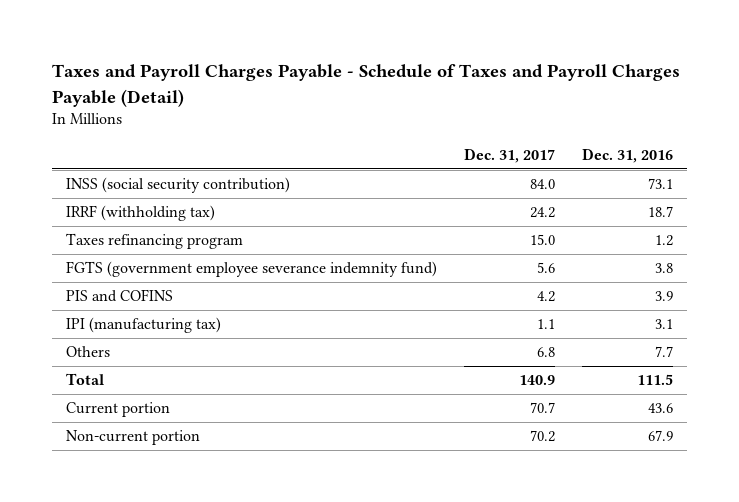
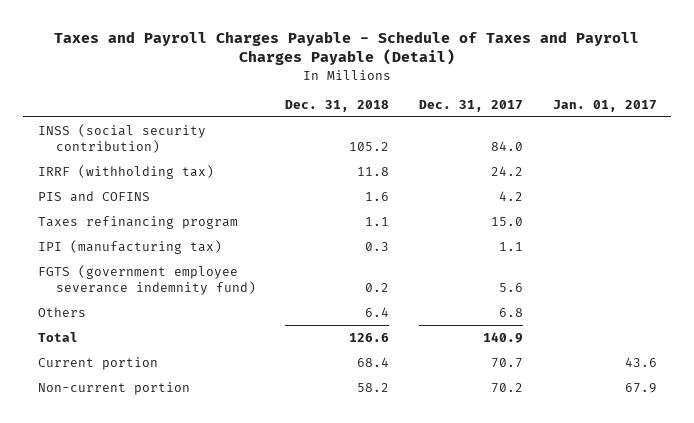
- | Dec. 31, 2017 | Dec. 31, 2016
+ | Dec. 31, 2018 | Dec. 31, 2017 | Jan. 01, 2017
moved down: Taxes refinancing program | 1.1 | 15.0 |
moved down: FGTS (government employee severance indemnity fund) | 0.2 | 5.6 |

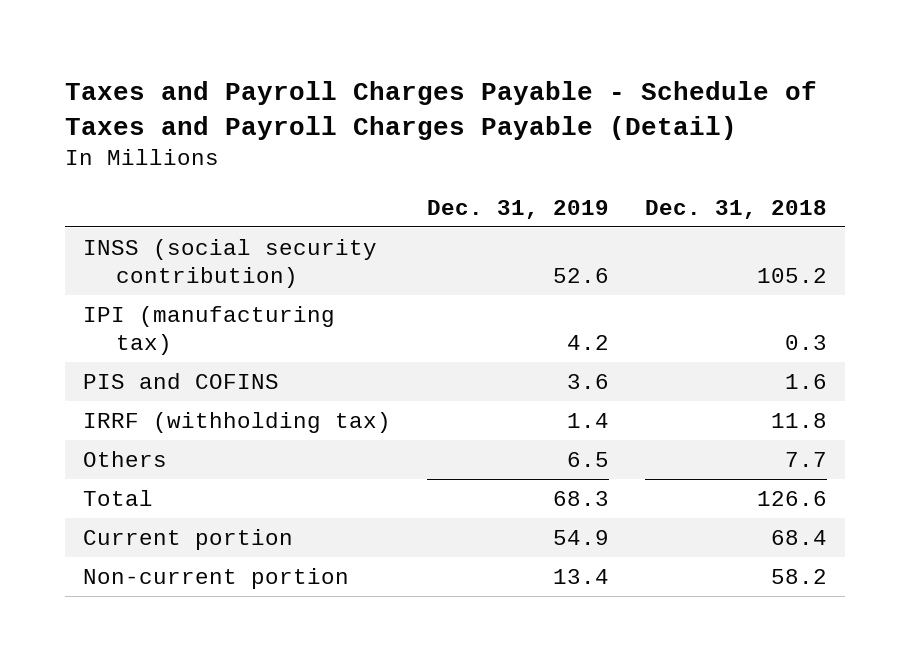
- | Dec. 31, 2018 | Dec. 31, 2017 | Jan. 01, 2017
+ | Dec. 31, 2019 | Dec. 31, 2018
- Taxes refinancing program | 1.1 | 15.0 |
- FGTS (government employee severance indemnity fund) | 0.2 | 5.6 |
- Others | 6.4 | 6.8 |
moved down: PIS and COFINS | 3.6 | 1.6
moved down: IRRF (withholding tax) | 1.4 | 11.8
+ Others | 6.5 | 7.7

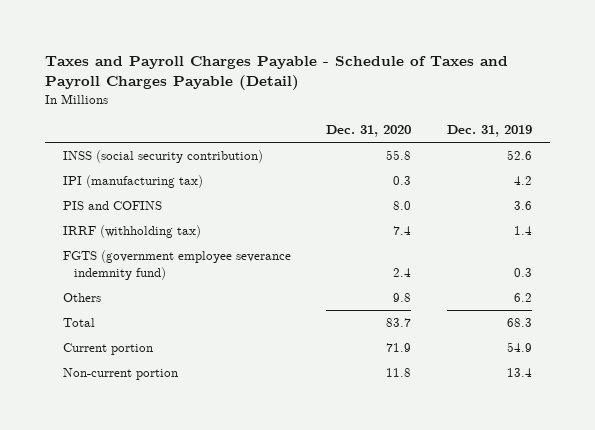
- | Dec. 31, 2019 | Dec. 31, 2018
+ | Dec. 31, 2020 | Dec. 31, 2019
- Others | 6.5 | 7.7
+ FGTS (government employee severance indemnity fund) | 2.4 | 0.3
+ Others | 9.8 | 6.2

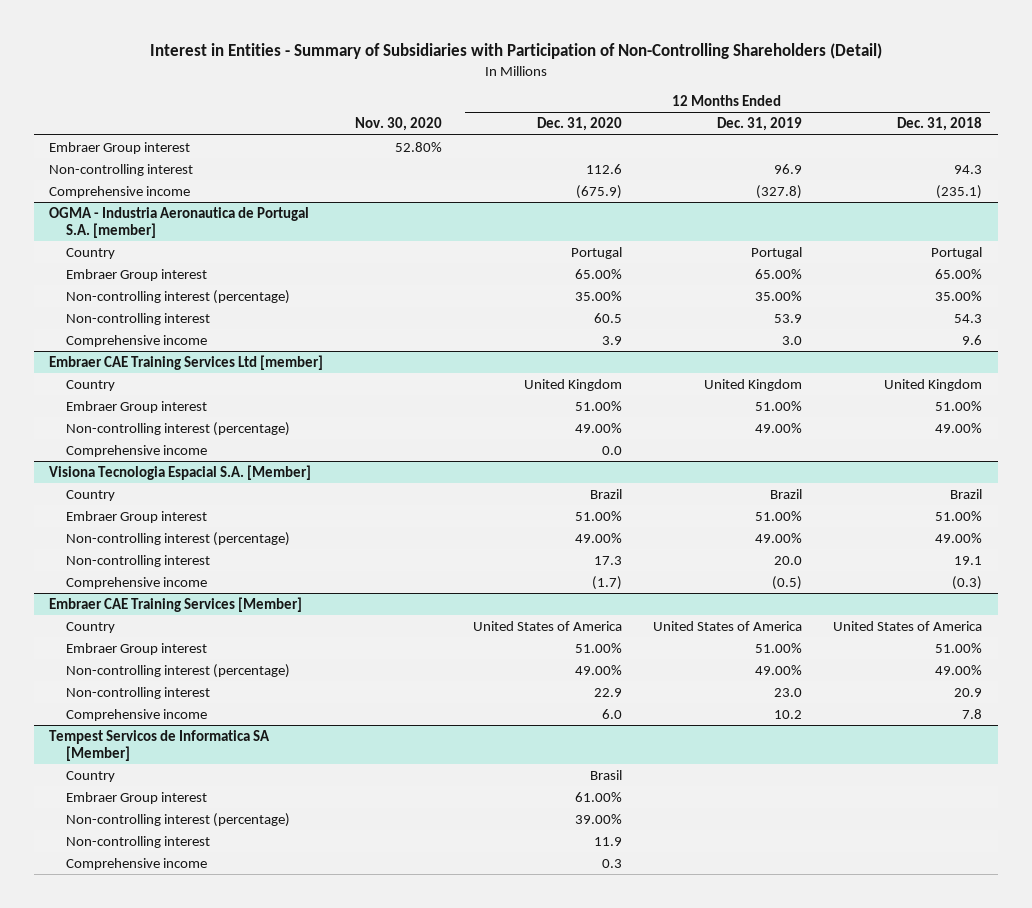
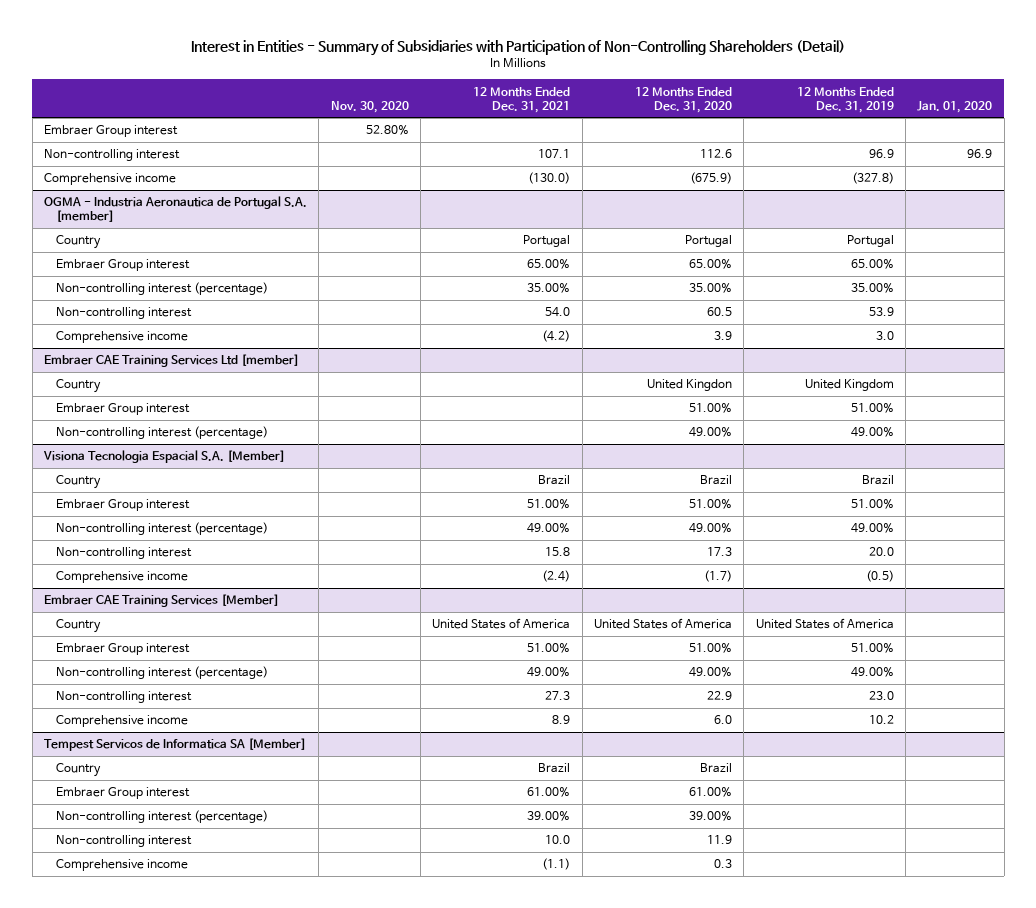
- | Nov. 30, 2020 | 12 Months Ended Dec. 31, 2020 | 12 Months Ended Dec. 31, 2019 | 12 Months Ended Dec. 31, 2018
+ | Nov. 30, 2020 | 12 Months Ended Dec. 31, 2021 | 12 Months Ended Dec. 31, 2020 | 12 Months Ended Dec. 31, 2019 | Jan. 01, 2020
@ Embraer CAE Training Services Ltd [member]
- Country | | United Kingdom | United Kingdom | United Kingdom
+ Country | | | United Kingdon | United Kingdom |
- Comprehensive income | | 0.0 | |
@ Tempest Servicos de Informatica SA [Member]
- Country | | Brasil | |
+ Country | | Brazil | Brazil | |

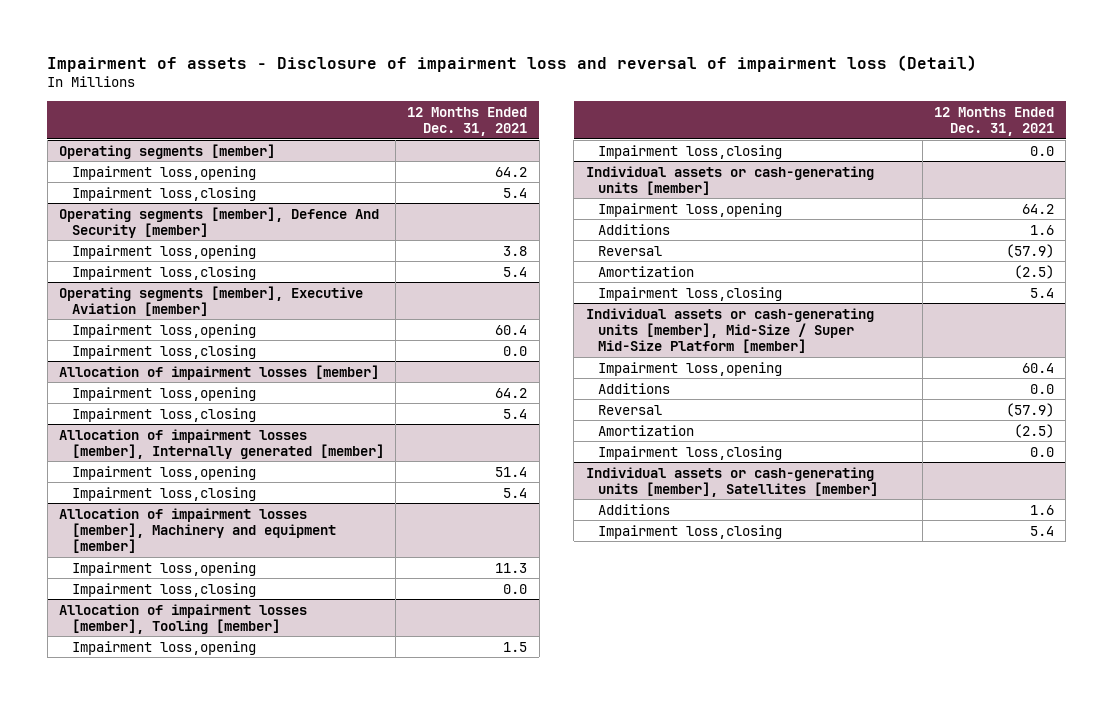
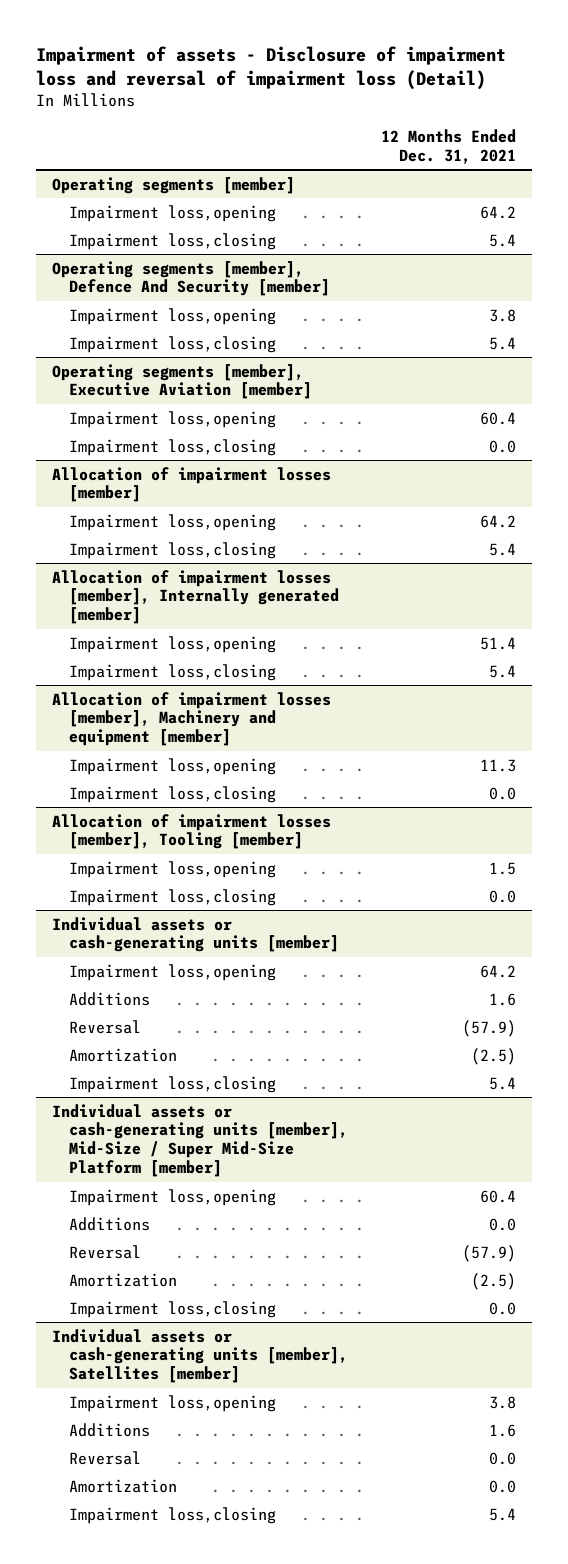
@ Individual assets or cash-generating units [member], Satellites [member]
+ Impairment loss,opening | 3.8
+ Reversal | 0.0
+ Amortization | 0.0

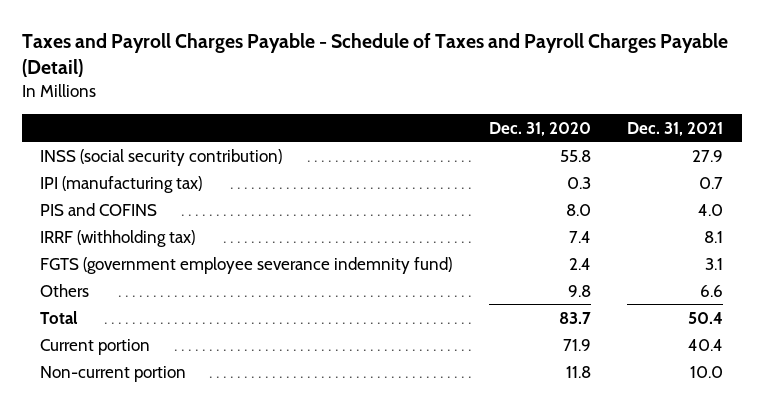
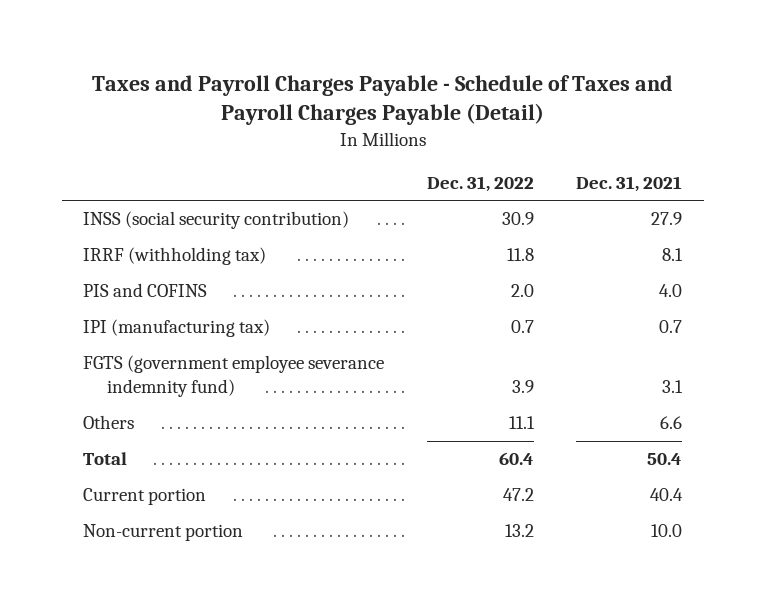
- | Dec. 31, 2020 | Dec. 31, 2021
+ | Dec. 31, 2022 | Dec. 31, 2021
moved down: PIS and COFINS | 2.0 | 4.0
moved down: IPI (manufacturing tax) | 0.7 | 0.7

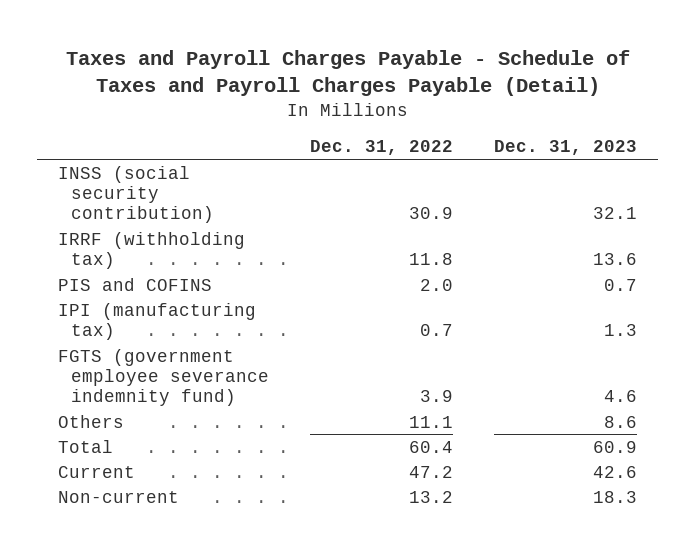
- | Dec. 31, 2022 | Dec. 31, 2021
+ | Dec. 31, 2022 | Dec. 31, 2023
- Current portion | 47.2 | 40.4
- Non-current portion | 13.2 | 10.0
+ Current | 47.2 | 42.6
+ Non-current | 13.2 | 18.3

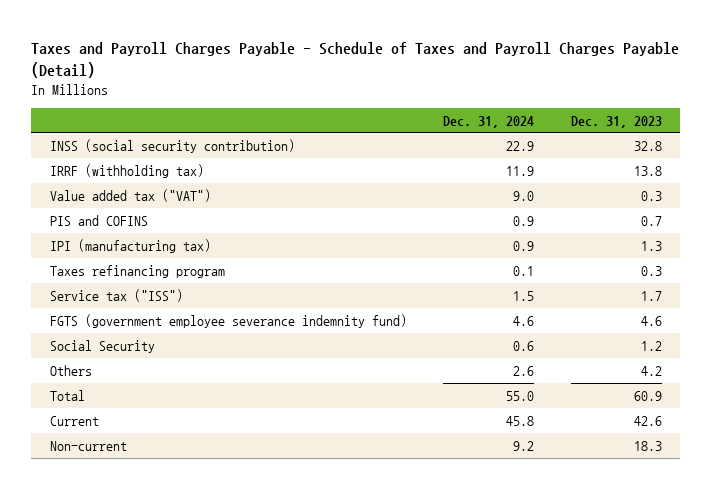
- | Dec. 31, 2022 | Dec. 31, 2023
+ | Dec. 31, 2024 | Dec. 31, 2023
- INSS (social security contribution) | 30.9 | 32.1
- IRRF (withholding tax) | 11.8 | 13.6
+ INSS (social security contribution) | 22.9 | 32.8
+ IRRF (withholding tax) | 11.9 | 13.8
+ Value added tax ("VAT") | 9.0 | 0.3
+ Taxes refinancing program | 0.1 | 0.3
+ Service tax ("ISS") | 1.5 | 1.7
- Others | 11.1 | 8.6
+ Social Security | 0.6 | 1.2
+ Others | 2.6 | 4.2

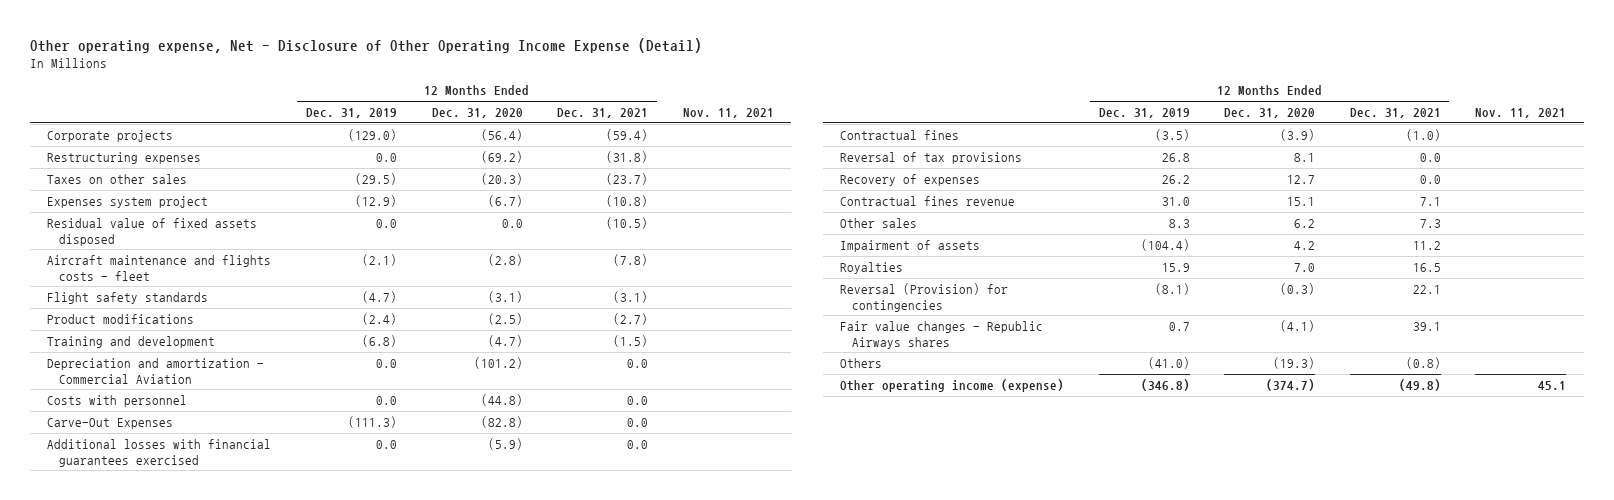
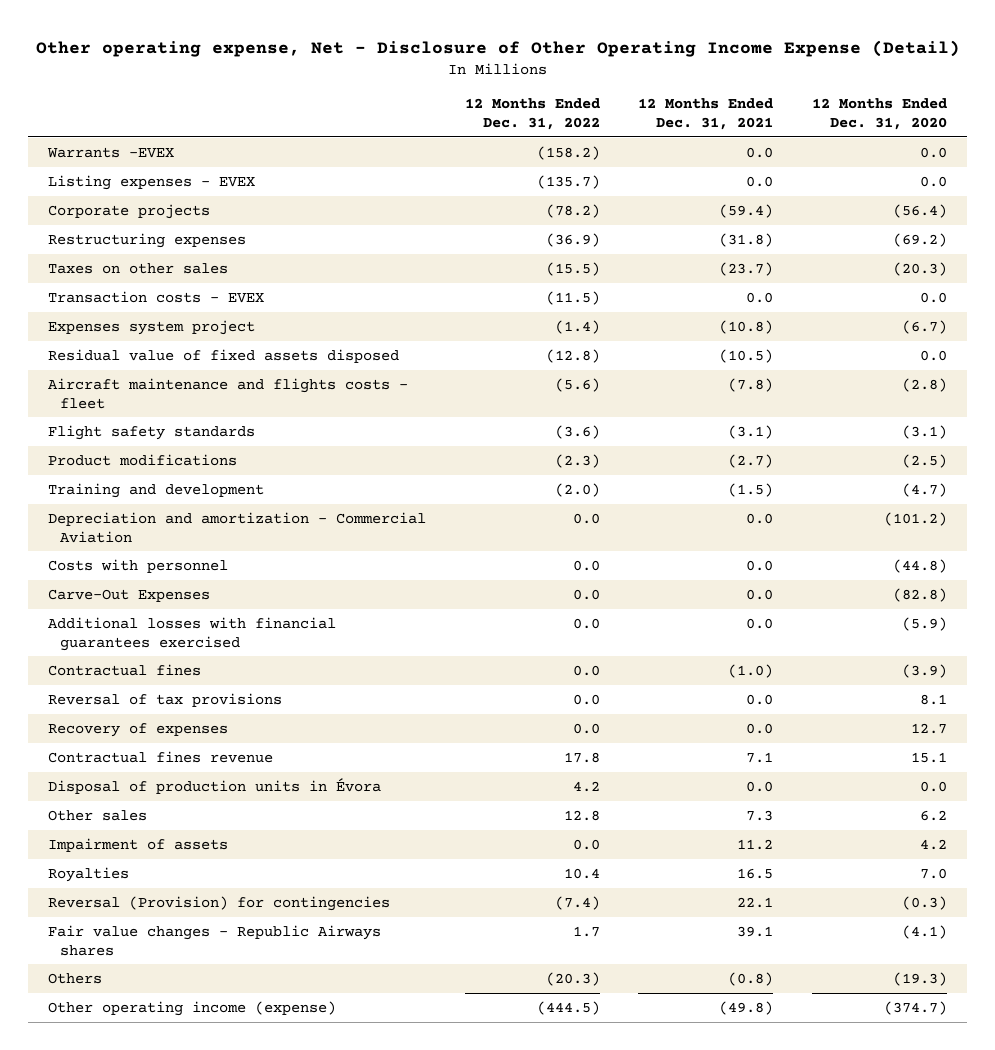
- | 12 Months Ended Dec. 31, 2019 | 12 Months Ended Dec. 31, 2020 | 12 Months Ended Dec. 31, 2021 | Nov. 11, 2021
+ | 12 Months Ended Dec. 31, 2022 | 12 Months Ended Dec. 31, 2021 | 12 Months Ended Dec. 31, 2020
+ Warrants -EVEX | (158.2) | 0.0 | 0.0
+ Listing expenses - EVEX | (135.7) | 0.0 | 0.0
+ Transaction costs - EVEX | (11.5) | 0.0 | 0.0
+ Disposal of production units in Évora | 4.2 | 0.0 | 0.0

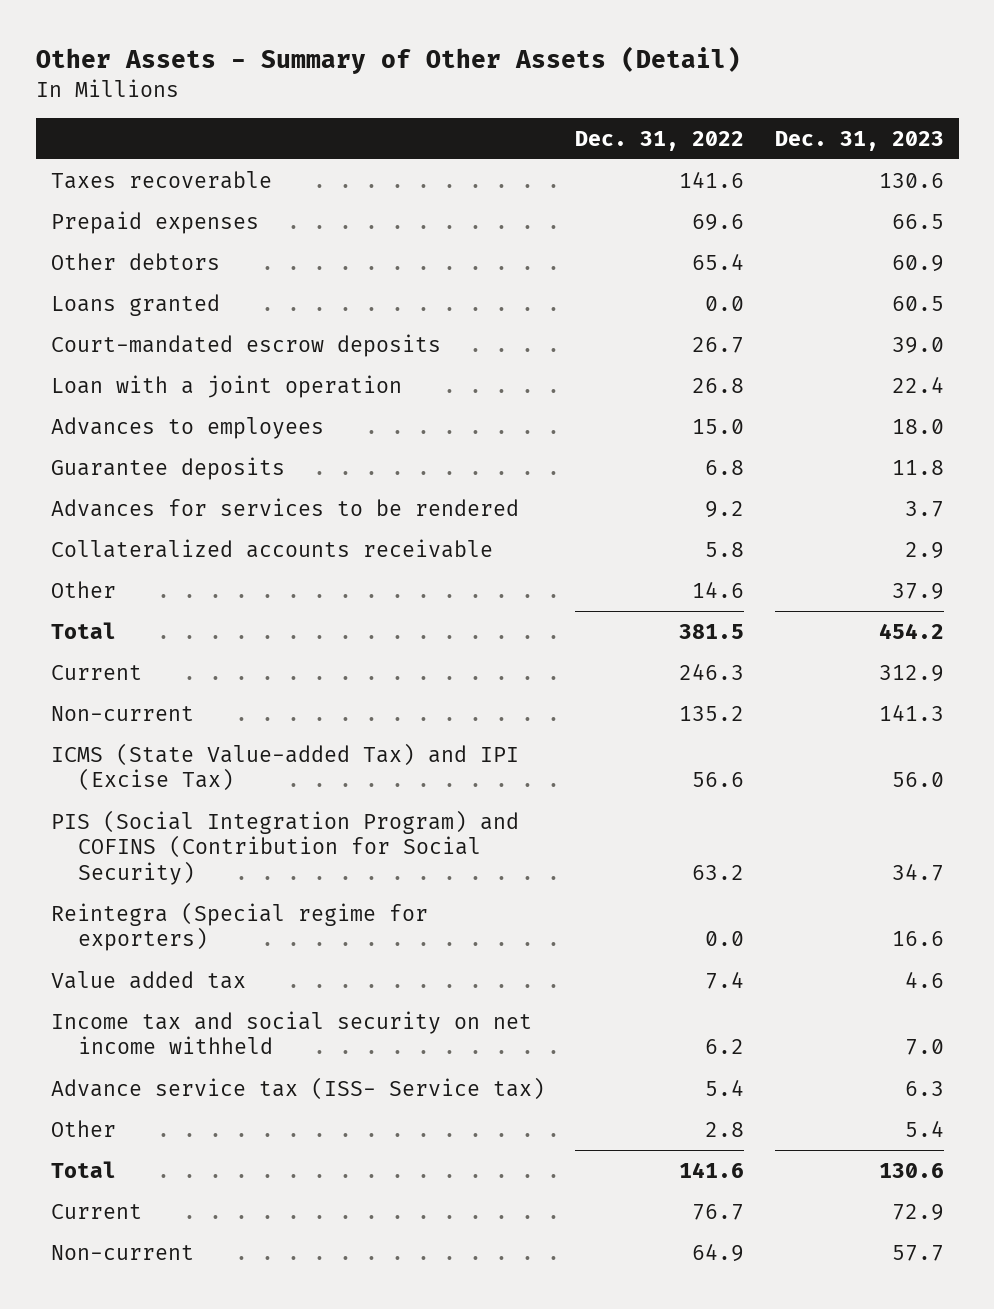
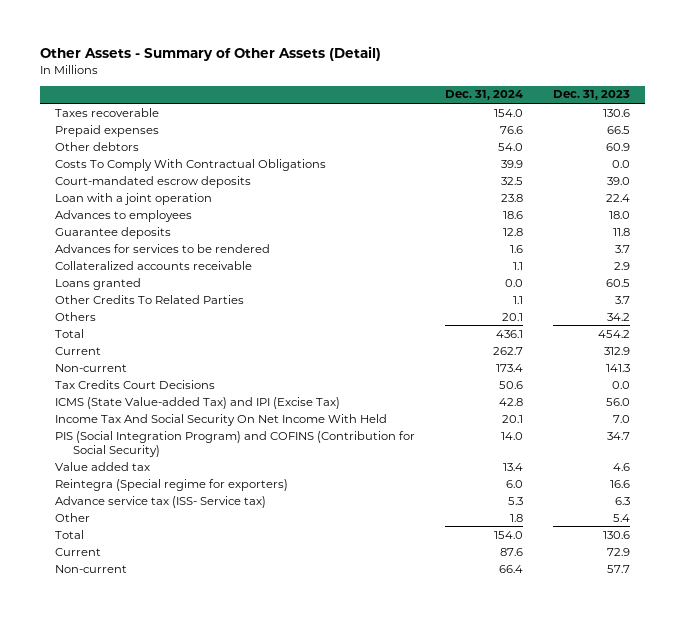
- | Dec. 31, 2022 | Dec. 31, 2023
+ | Dec. 31, 2024 | Dec. 31, 2023
+ Costs To Comply With Contractual Obligations | 39.9 | 0.0
- Other | 14.6 | 37.9
moved down: Loans granted | 0.0 | 60.5
+ Other Credits To Related Parties | 1.1 | 3.7
+ Others | 20.1 | 34.2
+ Tax Credits Court Decisions | 50.6 | 0.0
+ Income Tax And Social Security On Net Income With Held | 20.1 | 7.0
- Income tax and social security on net income withheld | 6.2 | 7.0
moved down: Reintegra (Special regime for exporters) | 6.0 | 16.6

